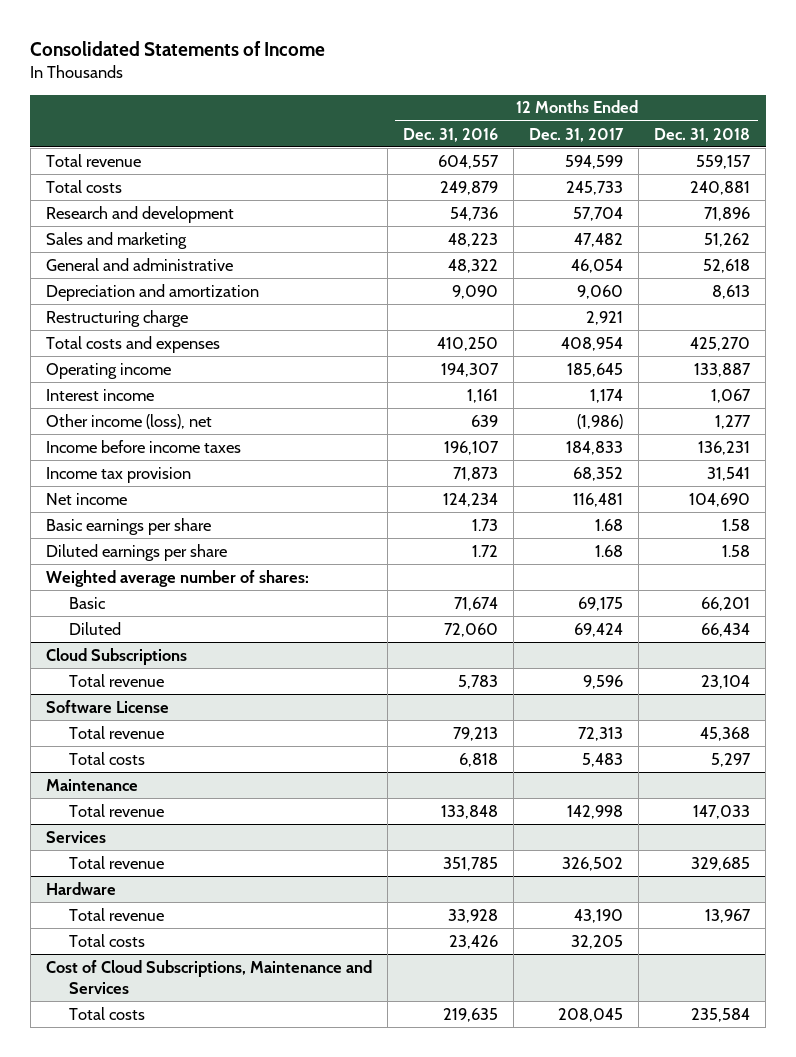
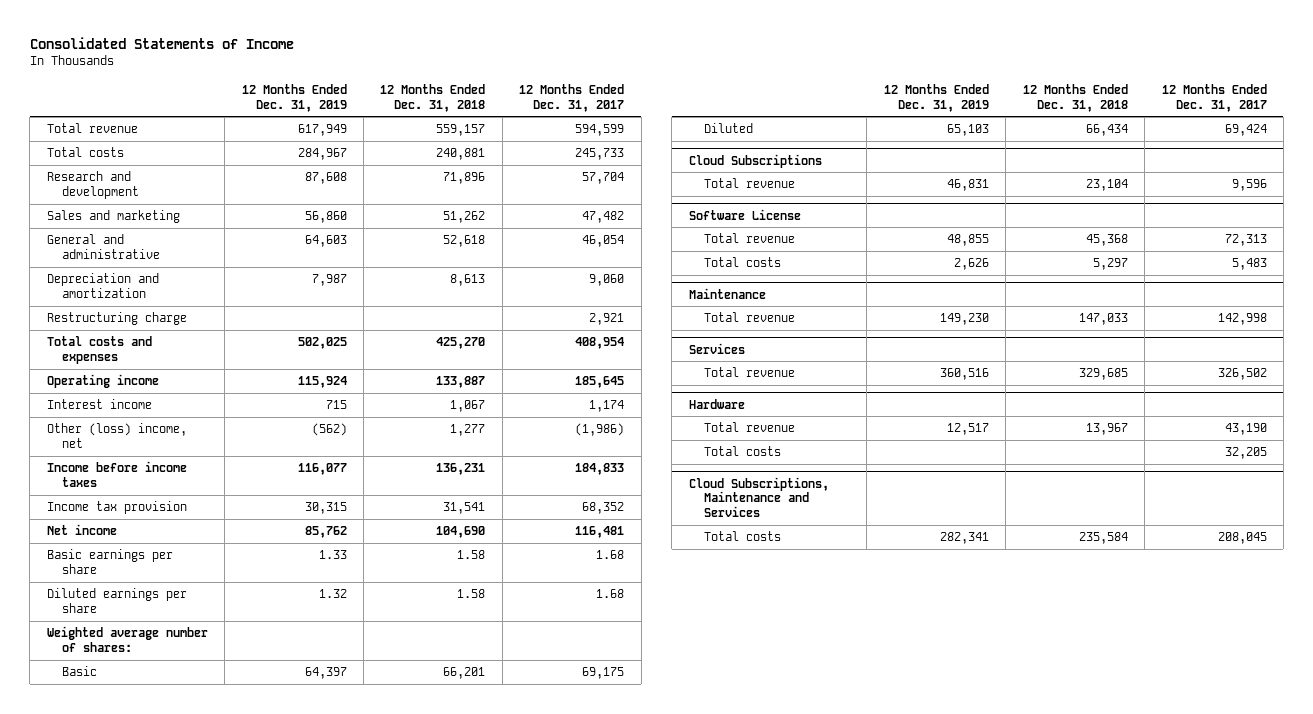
- | 12 Months Ended Dec. 31, 2016 | 12 Months Ended Dec. 31, 2017 | 12 Months Ended Dec. 31, 2018
+ | 12 Months Ended Dec. 31, 2019 | 12 Months Ended Dec. 31, 2018 | 12 Months Ended Dec. 31, 2017
- Other income (loss), net | 639 | (1,986) | 1,277
+ Other (loss) income, net | (562) | 1,277 | (1,986)
- Cost of Cloud Subscriptions, Maintenance and Services
+ Cloud Subscriptions, Maintenance and Services

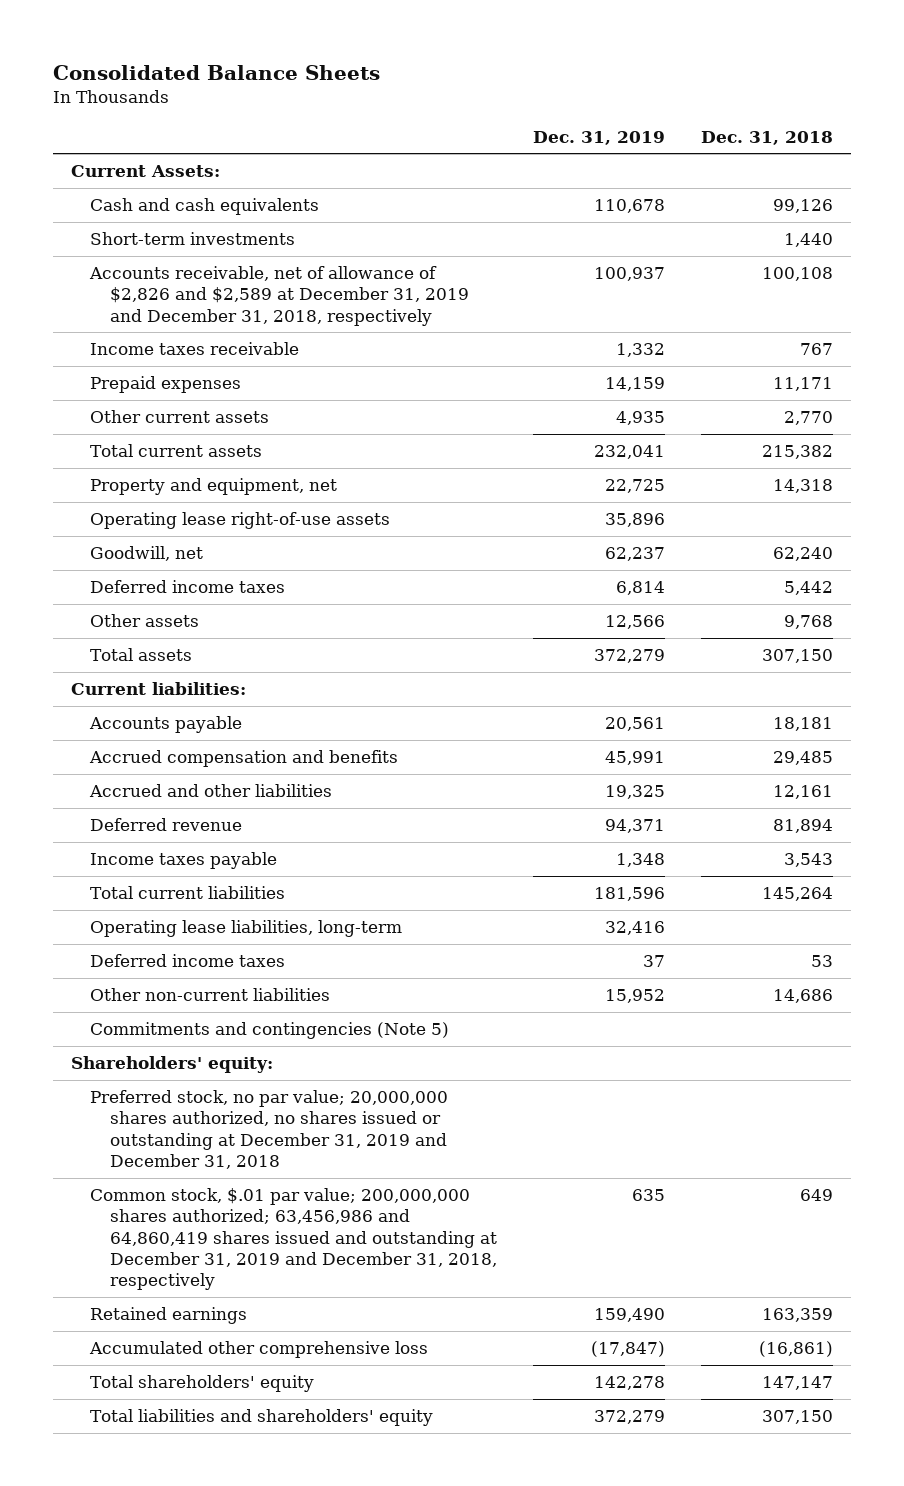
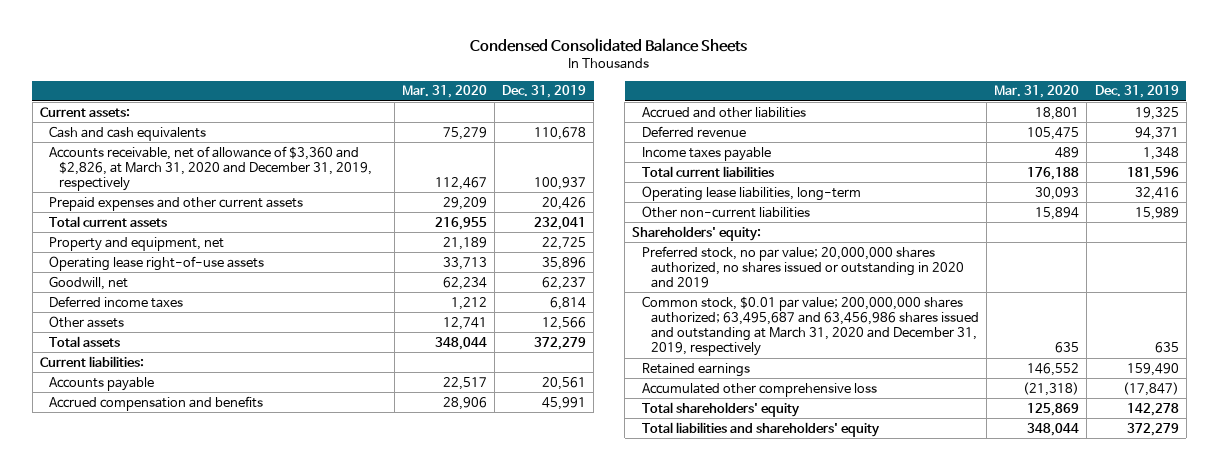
- Consolidated Balance Sheets
+ Condensed Consolidated Balance Sheets
- | Dec. 31, 2019 | Dec. 31, 2018
+ | Mar. 31, 2020 | Dec. 31, 2019
- Current Assets:
+ Current assets:
- Short-term investments | | 1,440
- Accounts receivable, net of allowance of $2,826 and $2,589 at December 31, 2019 and December 31, 2018, respectively | 100,937 | 100,108
- Income taxes receivable | 1,332 | 767
- Prepaid expenses | 14,159 | 11,171
- Other current assets | 4,935 | 2,770
+ Accounts receivable, net of allowance of $3,360 and $2,826, at March 31, 2020 and December 31, 2019, respectively | 112,467 | 100,937
+ Prepaid expenses and other current assets | 29,209 | 20,426
- Deferred income taxes | 37 | 53
- Other non-current liabilities | 15,952 | 14,686
- Commitments and contingencies (Note 5)
+ Other non-current liabilities | 15,894 | 15,989
- Preferred stock, no par value; 20,000,000 shares authorized, no shares issued or outstanding at December 31, 2019 and December 31, 2018
- Common stock, $.01 par value; 200,000,000 shares authorized; 63,456,986 and 64,860,419 shares issued and outstanding at December 31, 2019 and December 31, 2018, respectively | 635 | 649
+ Preferred stock, no par value; 20,000,000 shares authorized, no shares issued or outstanding in 2020 and 2019
+ Common stock, $0.01 par value; 200,000,000 shares authorized; 63,495,687 and 63,456,986 shares issued and outstanding at March 31, 2020 and December 31, 2019, respectively | 635 | 635

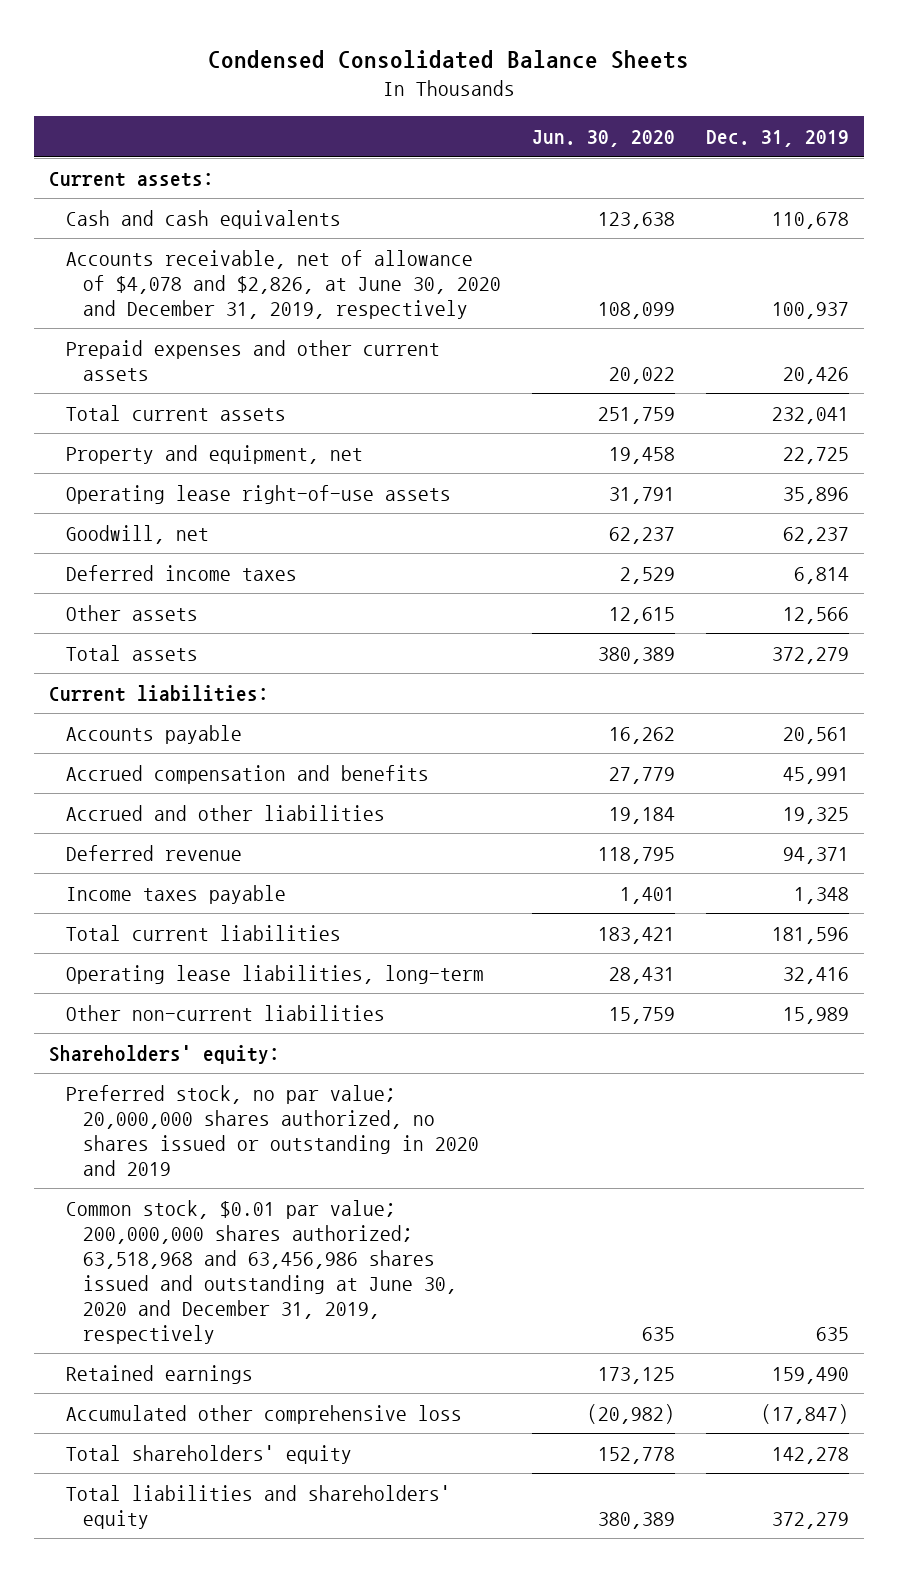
- | Mar. 31, 2020 | Dec. 31, 2019
+ | Jun. 30, 2020 | Dec. 31, 2019
- Accounts receivable, net of allowance of $3,360 and $2,826, at March 31, 2020 and December 31, 2019, respectively | 112,467 | 100,937
+ Accounts receivable, net of allowance of $4,078 and $2,826, at June 30, 2020 and December 31, 2019, respectively | 108,099 | 100,937
- Common stock, $0.01 par value; 200,000,000 shares authorized; 63,495,687 and 63,456,986 shares issued and outstanding at March 31, 2020 and December 31, 2019, respectively | 635 | 635
+ Common stock, $0.01 par value; 200,000,000 shares authorized; 63,518,968 and 63,456,986 shares issued and outstanding at June 30, 2020 and December 31, 2019, respectively | 635 | 635

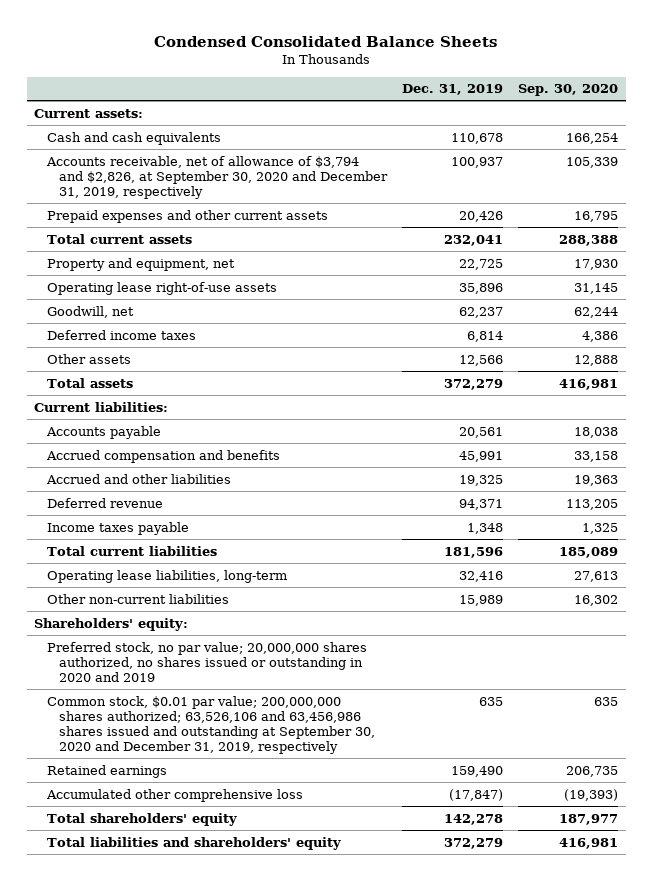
- | Jun. 30, 2020 | Dec. 31, 2019
+ | Dec. 31, 2019 | Sep. 30, 2020
- Accounts receivable, net of allowance of $4,078 and $2,826, at June 30, 2020 and December 31, 2019, respectively | 108,099 | 100,937
+ Accounts receivable, net of allowance of $3,794 and $2,826, at September 30, 2020 and December 31, 2019, respectively | 100,937 | 105,339
- Common stock, $0.01 par value; 200,000,000 shares authorized; 63,518,968 and 63,456,986 shares issued and outstanding at June 30, 2020 and December 31, 2019, respectively | 635 | 635
+ Common stock, $0.01 par value; 200,000,000 shares authorized; 63,526,106 and 63,456,986 shares issued and outstanding at September 30, 2020 and December 31, 2019, respectively | 635 | 635

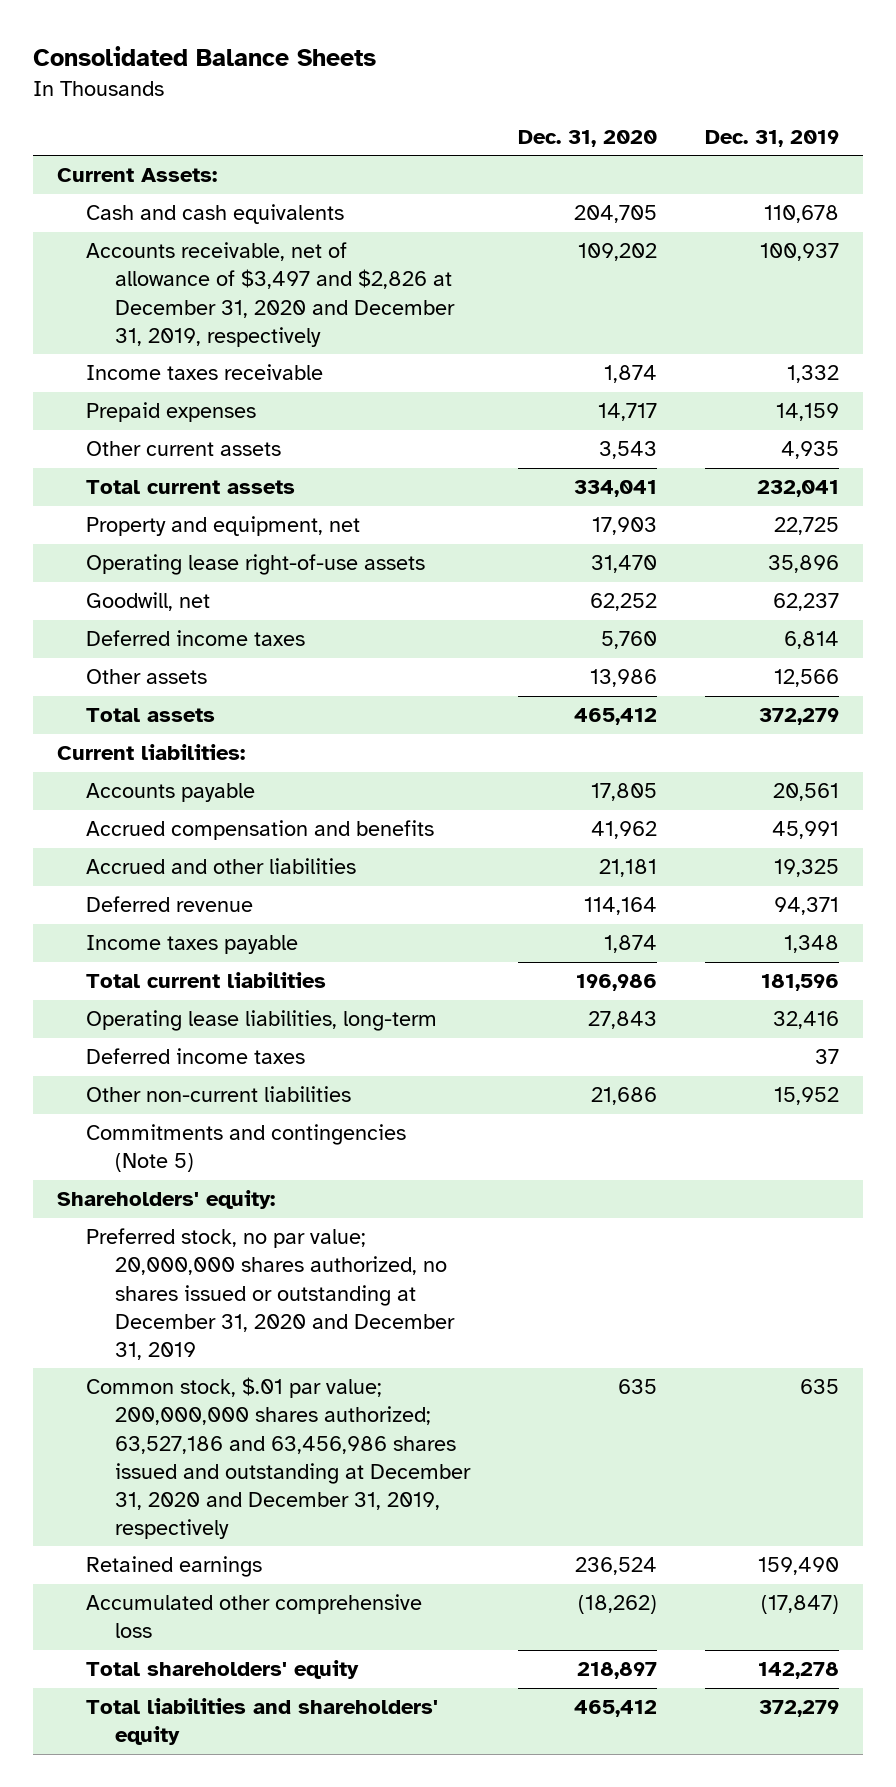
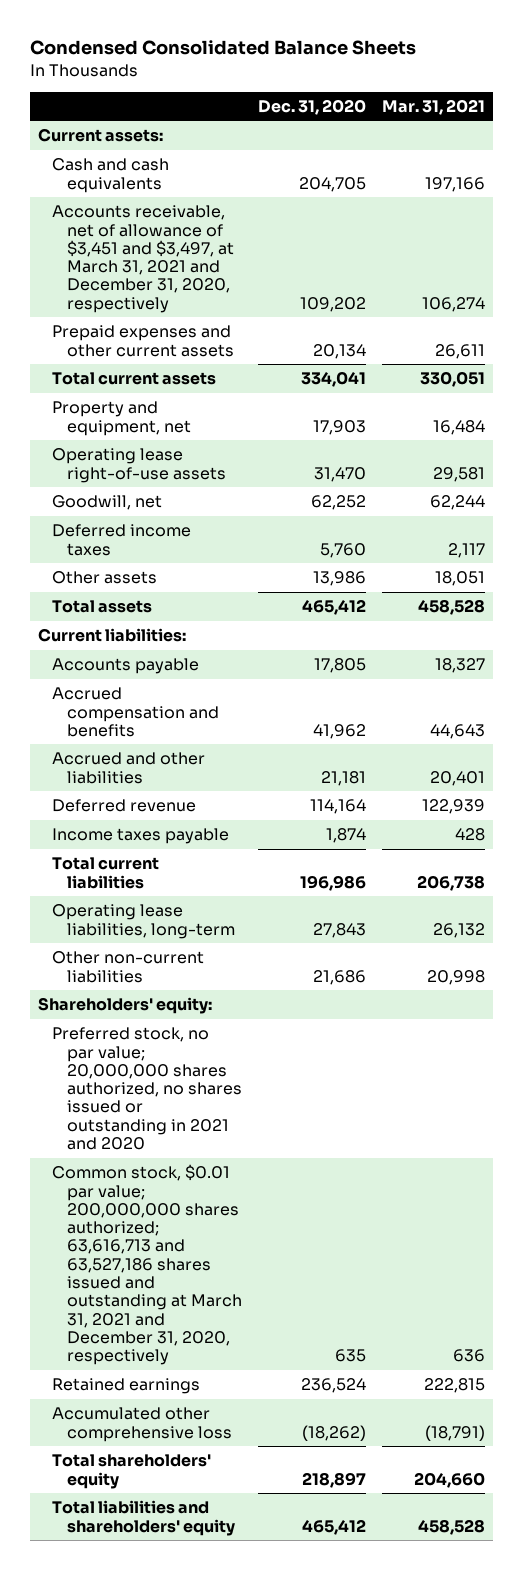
- Consolidated Balance Sheets
+ Condensed Consolidated Balance Sheets
- | Dec. 31, 2020 | Dec. 31, 2019
+ | Dec. 31, 2020 | Mar. 31, 2021
- Current Assets:
+ Current assets:
- Accounts receivable, net of allowance of $3,497 and $2,826 at December 31, 2020 and December 31, 2019, respectively | 109,202 | 100,937
- Income taxes receivable | 1,874 | 1,332
- Prepaid expenses | 14,717 | 14,159
- Other current assets | 3,543 | 4,935
+ Accounts receivable, net of allowance of $3,451 and $3,497, at March 31, 2021 and December 31, 2020, respectively | 109,202 | 106,274
+ Prepaid expenses and other current assets | 20,134 | 26,611
- Deferred income taxes | | 37
- Commitments and contingencies (Note 5)
- Preferred stock, no par value; 20,000,000 shares authorized, no shares issued or outstanding at December 31, 2020 and December 31, 2019
- Common stock, $.01 par value; 200,000,000 shares authorized; 63,527,186 and 63,456,986 shares issued and outstanding at December 31, 2020 and December 31, 2019, respectively | 635 | 635
+ Preferred stock, no par value; 20,000,000 shares authorized, no shares issued or outstanding in 2021 and 2020
+ Common stock, $0.01 par value; 200,000,000 shares authorized; 63,616,713 and 63,527,186 shares issued and outstanding at March 31, 2021 and December 31, 2020, respectively | 635 | 636

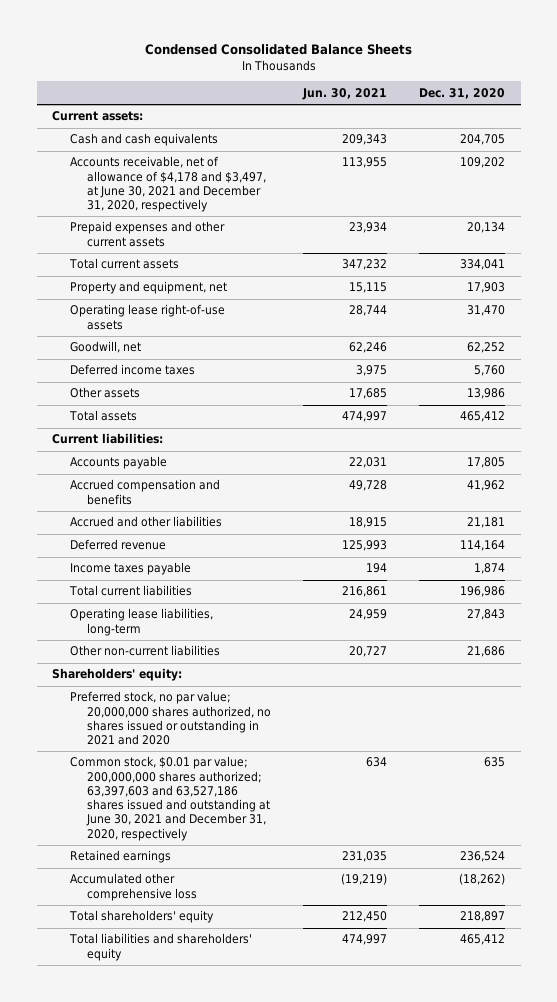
- | Dec. 31, 2020 | Mar. 31, 2021
+ | Jun. 30, 2021 | Dec. 31, 2020
- Accounts receivable, net of allowance of $3,451 and $3,497, at March 31, 2021 and December 31, 2020, respectively | 109,202 | 106,274
+ Accounts receivable, net of allowance of $4,178 and $3,497, at June 30, 2021 and December 31, 2020, respectively | 113,955 | 109,202
- Common stock, $0.01 par value; 200,000,000 shares authorized; 63,616,713 and 63,527,186 shares issued and outstanding at March 31, 2021 and December 31, 2020, respectively | 635 | 636
+ Common stock, $0.01 par value; 200,000,000 shares authorized; 63,397,603 and 63,527,186 shares issued and outstanding at June 30, 2021 and December 31, 2020, respectively | 634 | 635

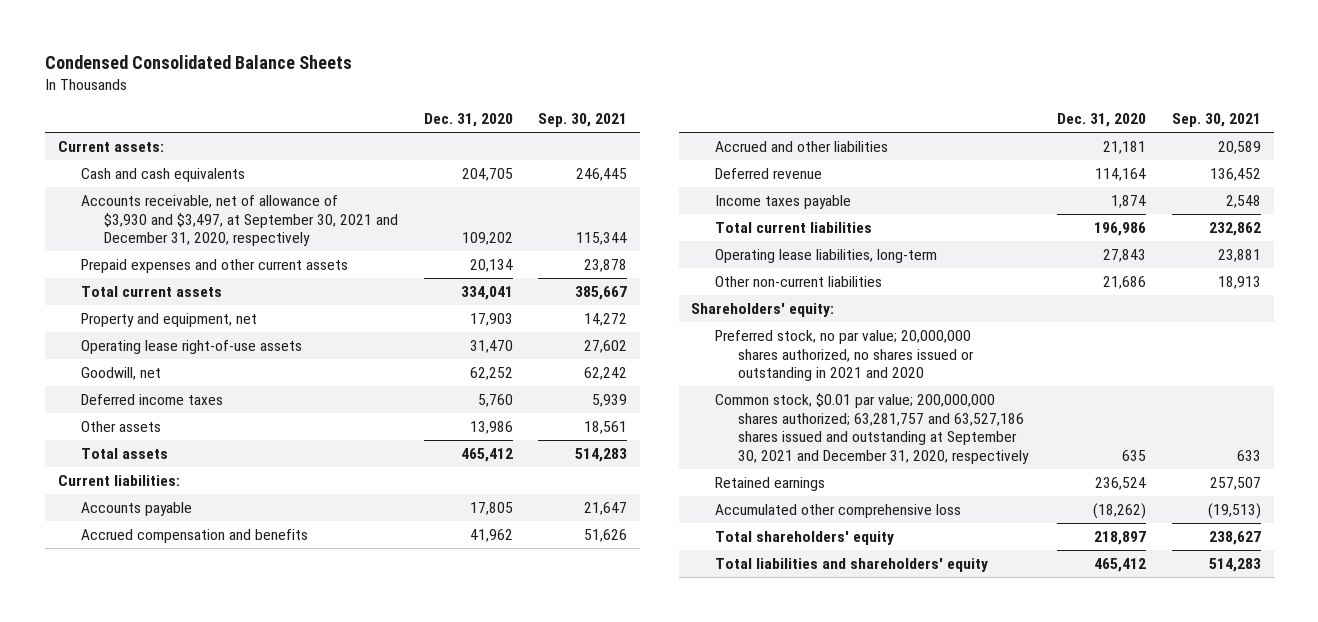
- | Jun. 30, 2021 | Dec. 31, 2020
+ | Dec. 31, 2020 | Sep. 30, 2021
- Accounts receivable, net of allowance of $4,178 and $3,497, at June 30, 2021 and December 31, 2020, respectively | 113,955 | 109,202
+ Accounts receivable, net of allowance of $3,930 and $3,497, at September 30, 2021 and December 31, 2020, respectively | 109,202 | 115,344
- Common stock, $0.01 par value; 200,000,000 shares authorized; 63,397,603 and 63,527,186 shares issued and outstanding at June 30, 2021 and December 31, 2020, respectively | 634 | 635
+ Common stock, $0.01 par value; 200,000,000 shares authorized; 63,281,757 and 63,527,186 shares issued and outstanding at September 30, 2021 and December 31, 2020, respectively | 635 | 633

